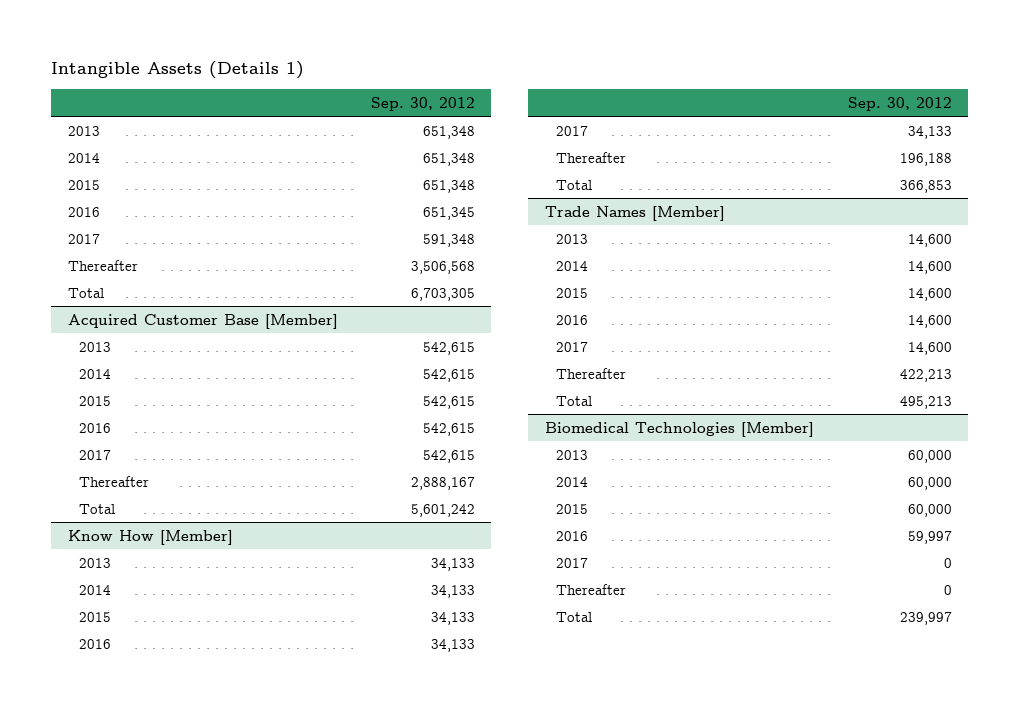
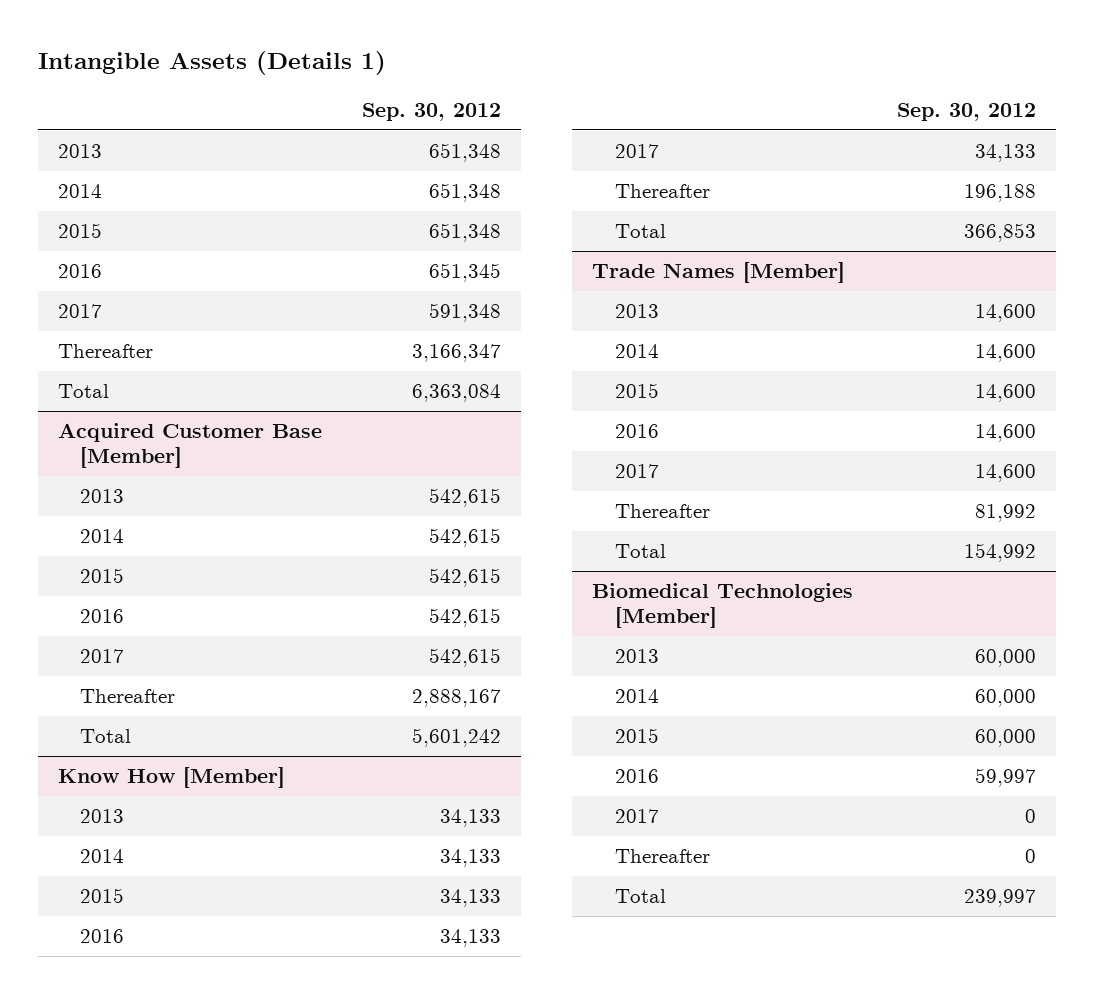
- Thereafter | 3,506,568
- Total | 6,703,305
+ Thereafter | 3,166,347
+ Total | 6,363,084
@ Trade Names [Member]
- Thereafter | 422,213
- Total | 495,213
+ Thereafter | 81,992
+ Total | 154,992

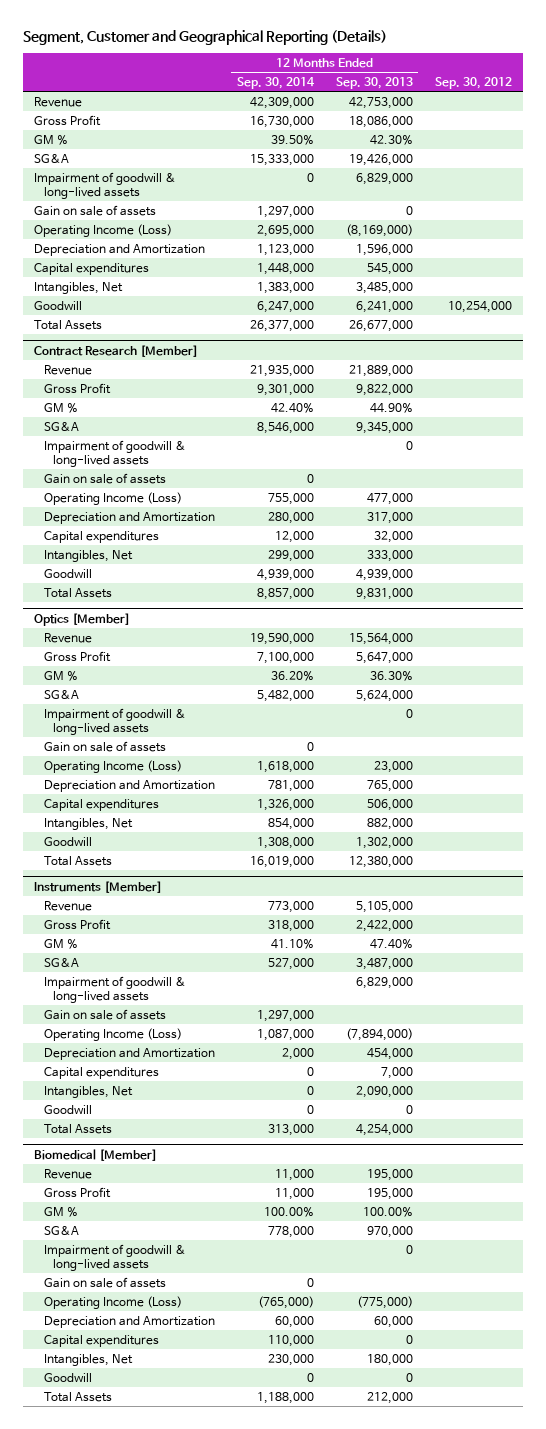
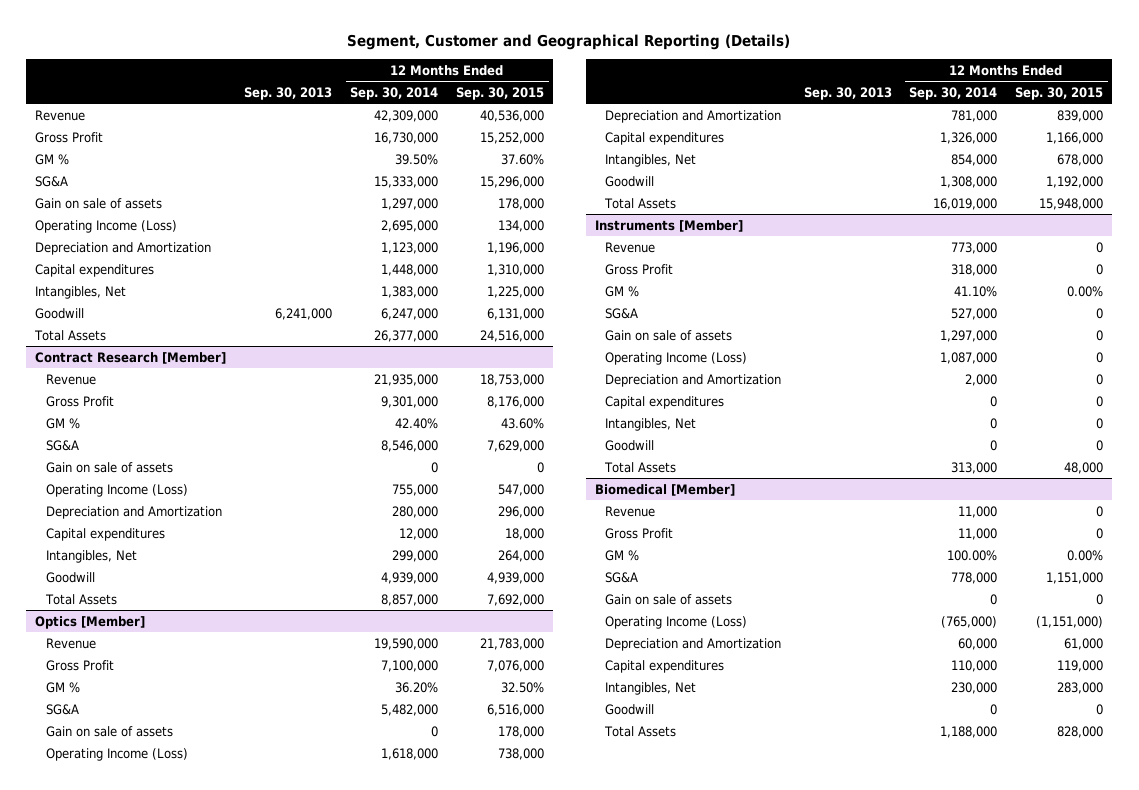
- | 12 Months Ended Sep. 30, 2014 | 12 Months Ended Sep. 30, 2013 | Sep. 30, 2012
+ | Sep. 30, 2013 | 12 Months Ended Sep. 30, 2014 | 12 Months Ended Sep. 30, 2015
- Impairment of goodwill & long-lived assets | 0 | 6,829,000 |
@ Contract Research [Member]
- Impairment of goodwill & long-lived assets | | 0 |
@ Optics [Member]
- Impairment of goodwill & long-lived assets | | 0 |
@ Instruments [Member]
- Impairment of goodwill & long-lived assets | | 6,829,000 |
@ Biomedical [Member]
- Impairment of goodwill & long-lived assets | | 0 |

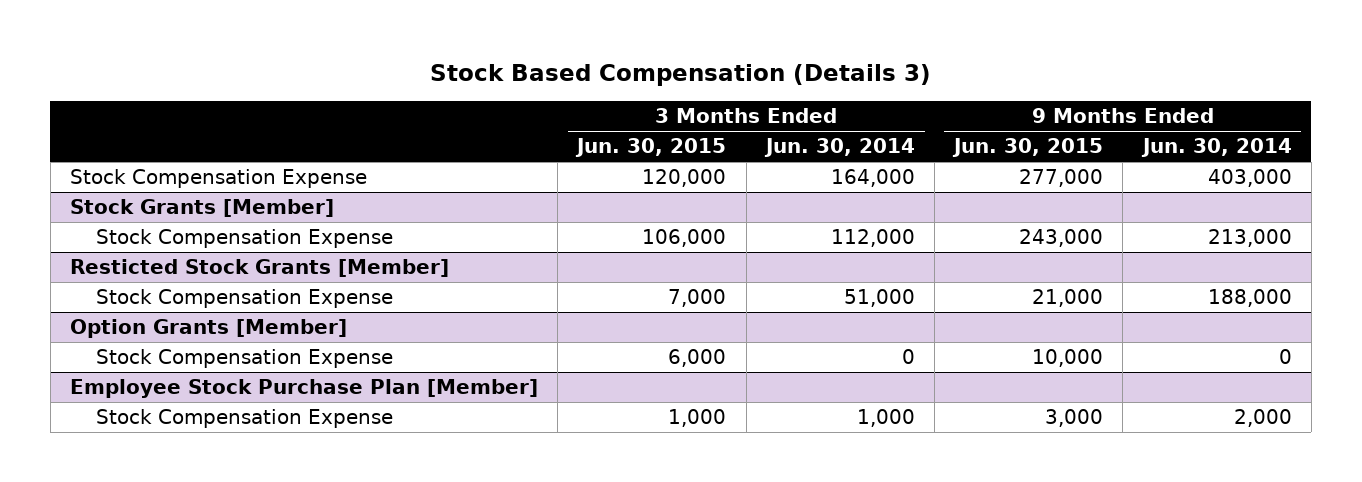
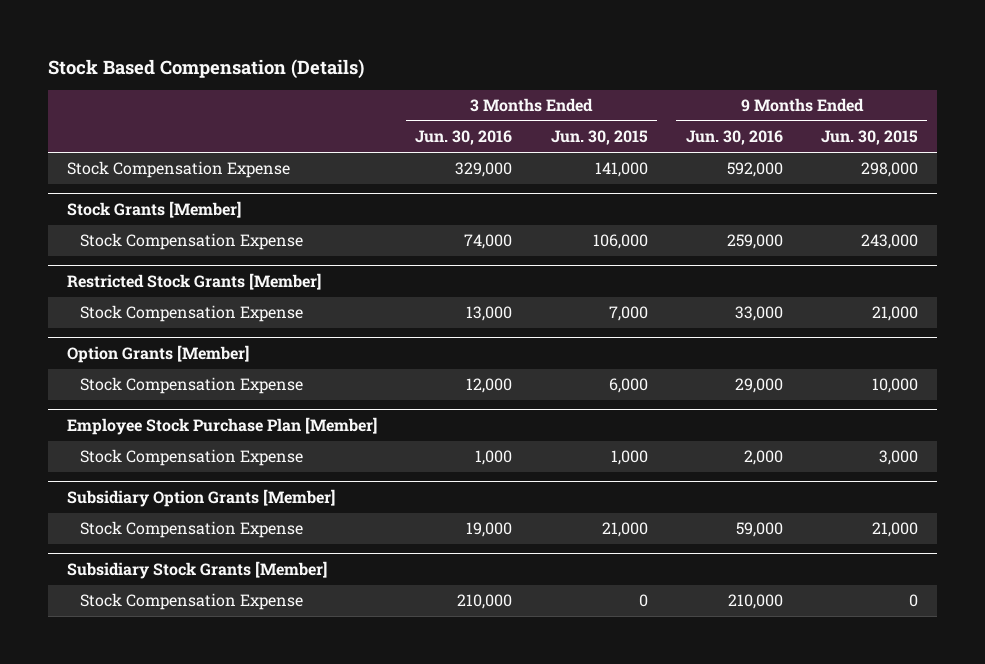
- Stock Based Compensation (Details 3)
+ Stock Based Compensation (Details)
- | 3 Months Ended Jun. 30, 2015 | 3 Months Ended Jun. 30, 2014 | 9 Months Ended Jun. 30, 2015 | 9 Months Ended Jun. 30, 2014
+ | 3 Months Ended Jun. 30, 2016 | 3 Months Ended Jun. 30, 2015 | 9 Months Ended Jun. 30, 2016 | 9 Months Ended Jun. 30, 2015
- Stock Compensation Expense | 120,000 | 164,000 | 277,000 | 403,000
+ Stock Compensation Expense | 329,000 | 141,000 | 592,000 | 298,000
- Resticted Stock Grants [Member]
+ Restricted Stock Grants [Member]
+ Subsidiary Option Grants [Member]
+ Stock Compensation Expense | 19,000 | 21,000 | 59,000 | 21,000
+ Subsidiary Stock Grants [Member]
+ Stock Compensation Expense | 210,000 | 0 | 210,000 | 0

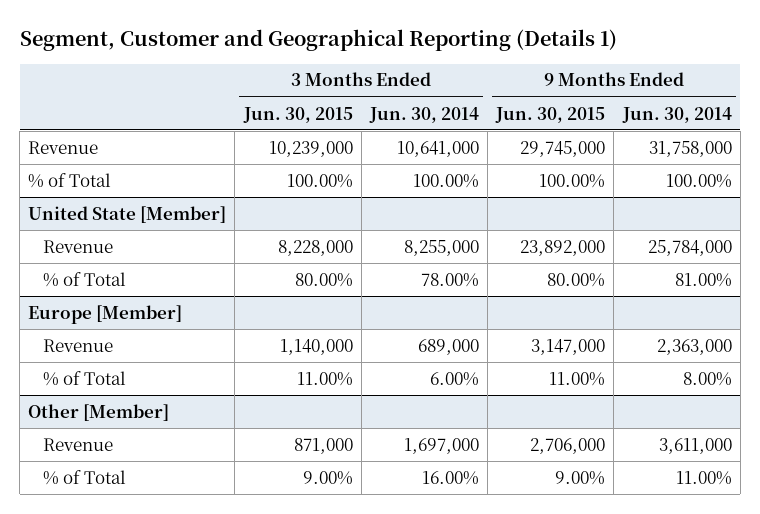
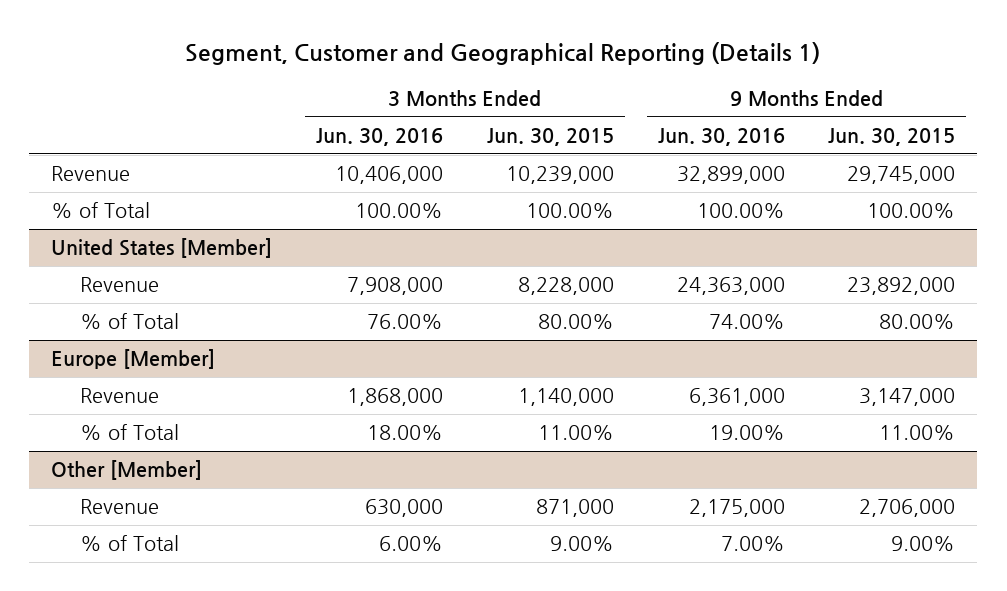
- | 3 Months Ended Jun. 30, 2015 | 3 Months Ended Jun. 30, 2014 | 9 Months Ended Jun. 30, 2015 | 9 Months Ended Jun. 30, 2014
+ | 3 Months Ended Jun. 30, 2016 | 3 Months Ended Jun. 30, 2015 | 9 Months Ended Jun. 30, 2016 | 9 Months Ended Jun. 30, 2015
- United State [Member]
+ United States [Member]

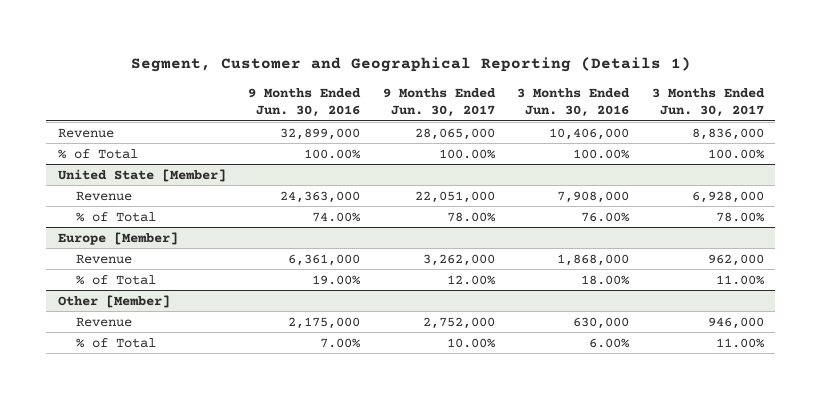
- | 3 Months Ended Jun. 30, 2016 | 3 Months Ended Jun. 30, 2015 | 9 Months Ended Jun. 30, 2016 | 9 Months Ended Jun. 30, 2015
+ | 9 Months Ended Jun. 30, 2016 | 9 Months Ended Jun. 30, 2017 | 3 Months Ended Jun. 30, 2016 | 3 Months Ended Jun. 30, 2017
- United States [Member]
+ United State [Member]

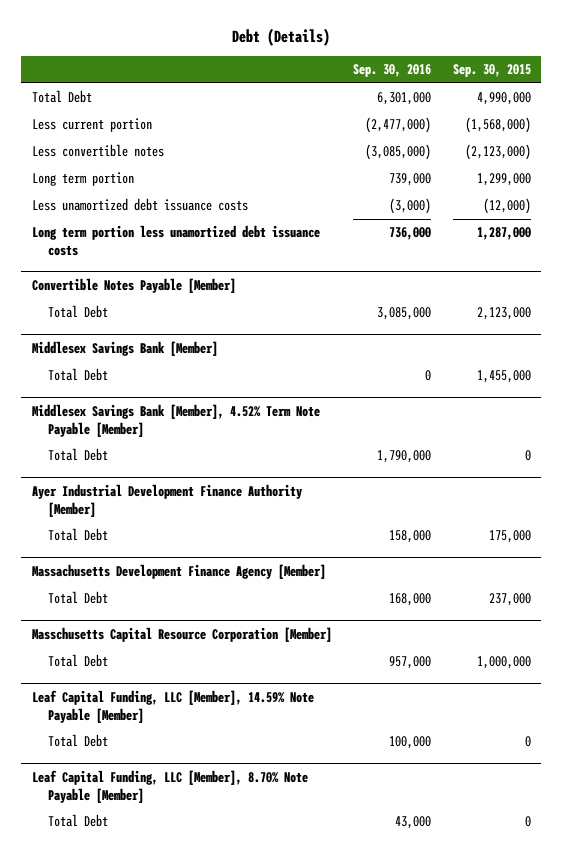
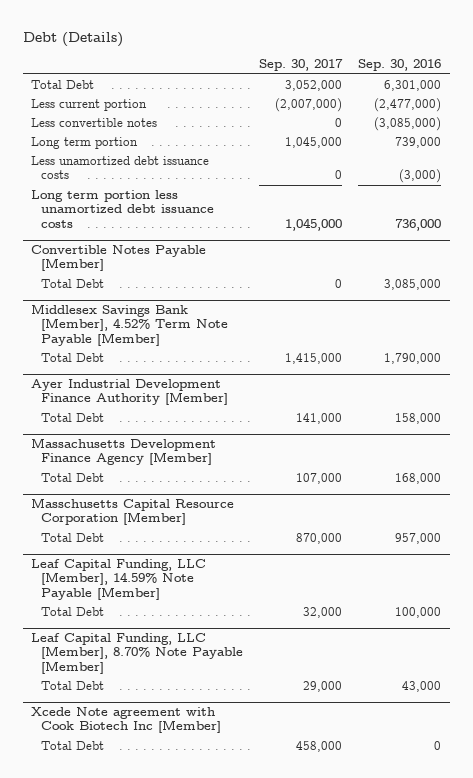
- | Sep. 30, 2016 | Sep. 30, 2015
+ | Sep. 30, 2017 | Sep. 30, 2016
- Middlesex Savings Bank [Member]
- Total Debt | 0 | 1,455,000
+ Xcede Note agreement with Cook Biotech Inc [Member]
+ Total Debt | 458,000 | 0

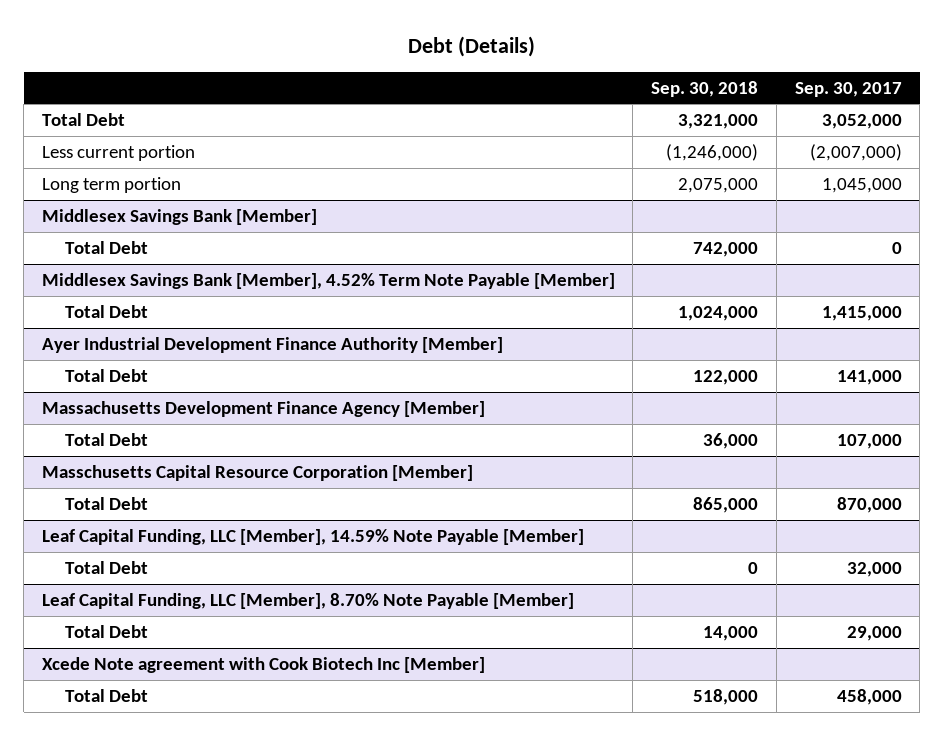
- | Sep. 30, 2017 | Sep. 30, 2016
+ | Sep. 30, 2018 | Sep. 30, 2017
- Less convertible notes | 0 | (3,085,000)
- Less unamortized debt issuance costs | 0 | (3,000)
- Long term portion less unamortized debt issuance costs | 1,045,000 | 736,000
- Convertible Notes Payable [Member]
+ Middlesex Savings Bank [Member]

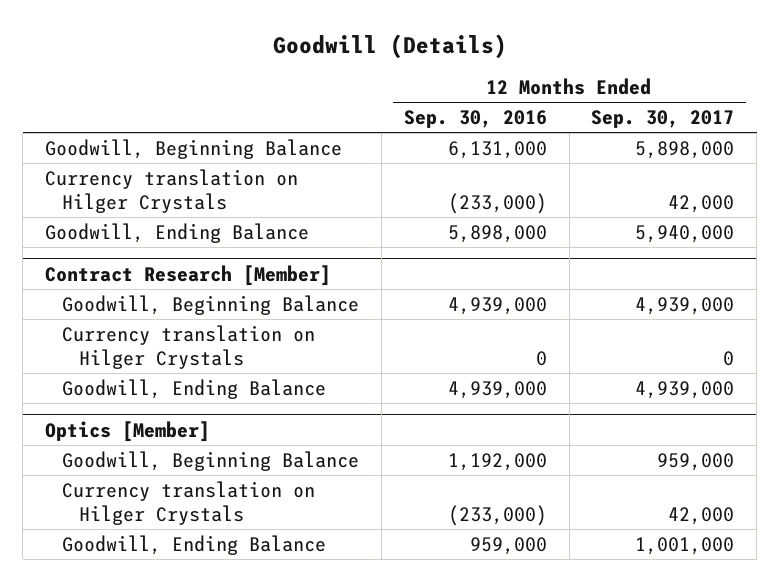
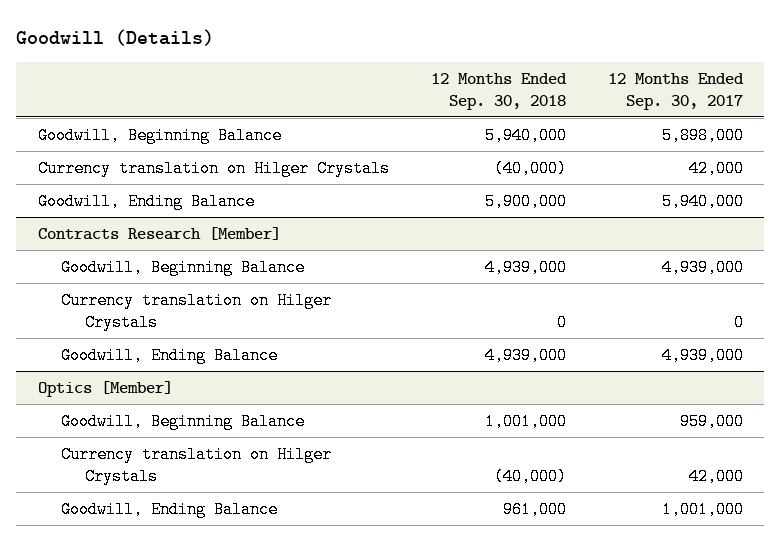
- | 12 Months Ended Sep. 30, 2016 | 12 Months Ended Sep. 30, 2017
+ | 12 Months Ended Sep. 30, 2018 | 12 Months Ended Sep. 30, 2017
- Contract Research [Member]
+ Contracts Research [Member]

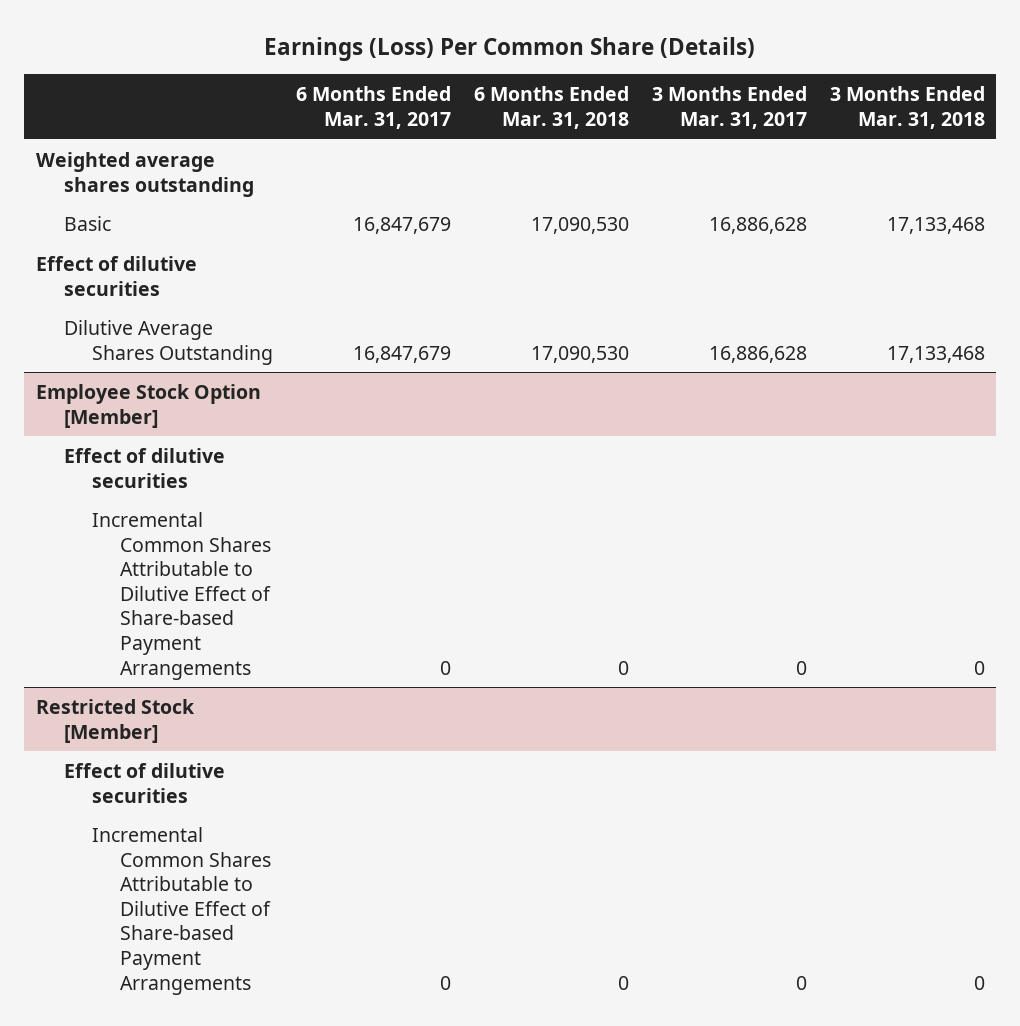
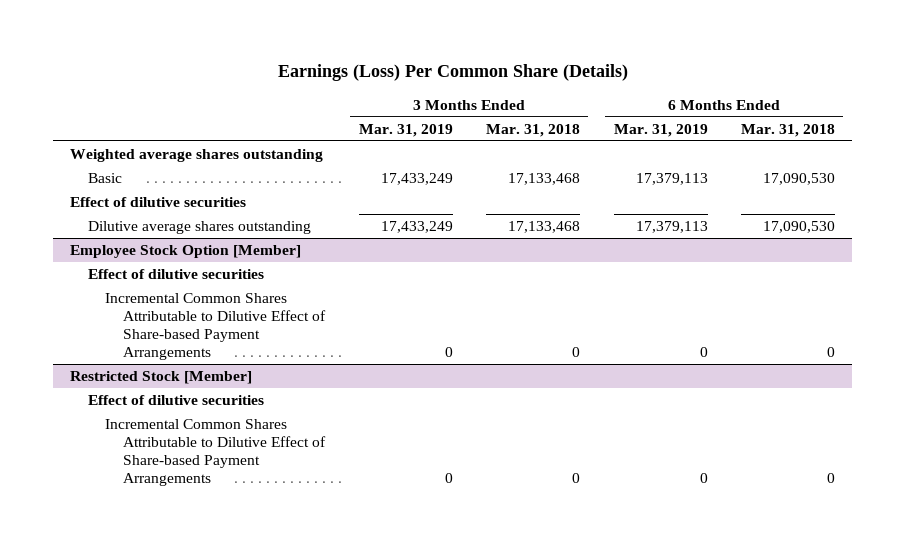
- | 6 Months Ended Mar. 31, 2017 | 6 Months Ended Mar. 31, 2018 | 3 Months Ended Mar. 31, 2017 | 3 Months Ended Mar. 31, 2018
+ | 3 Months Ended Mar. 31, 2019 | 3 Months Ended Mar. 31, 2018 | 6 Months Ended Mar. 31, 2019 | 6 Months Ended Mar. 31, 2018
- Dilutive Average Shares Outstanding | 16,847,679 | 17,090,530 | 16,886,628 | 17,133,468
+ Dilutive average shares outstanding | 17,433,249 | 17,133,468 | 17,379,113 | 17,090,530

